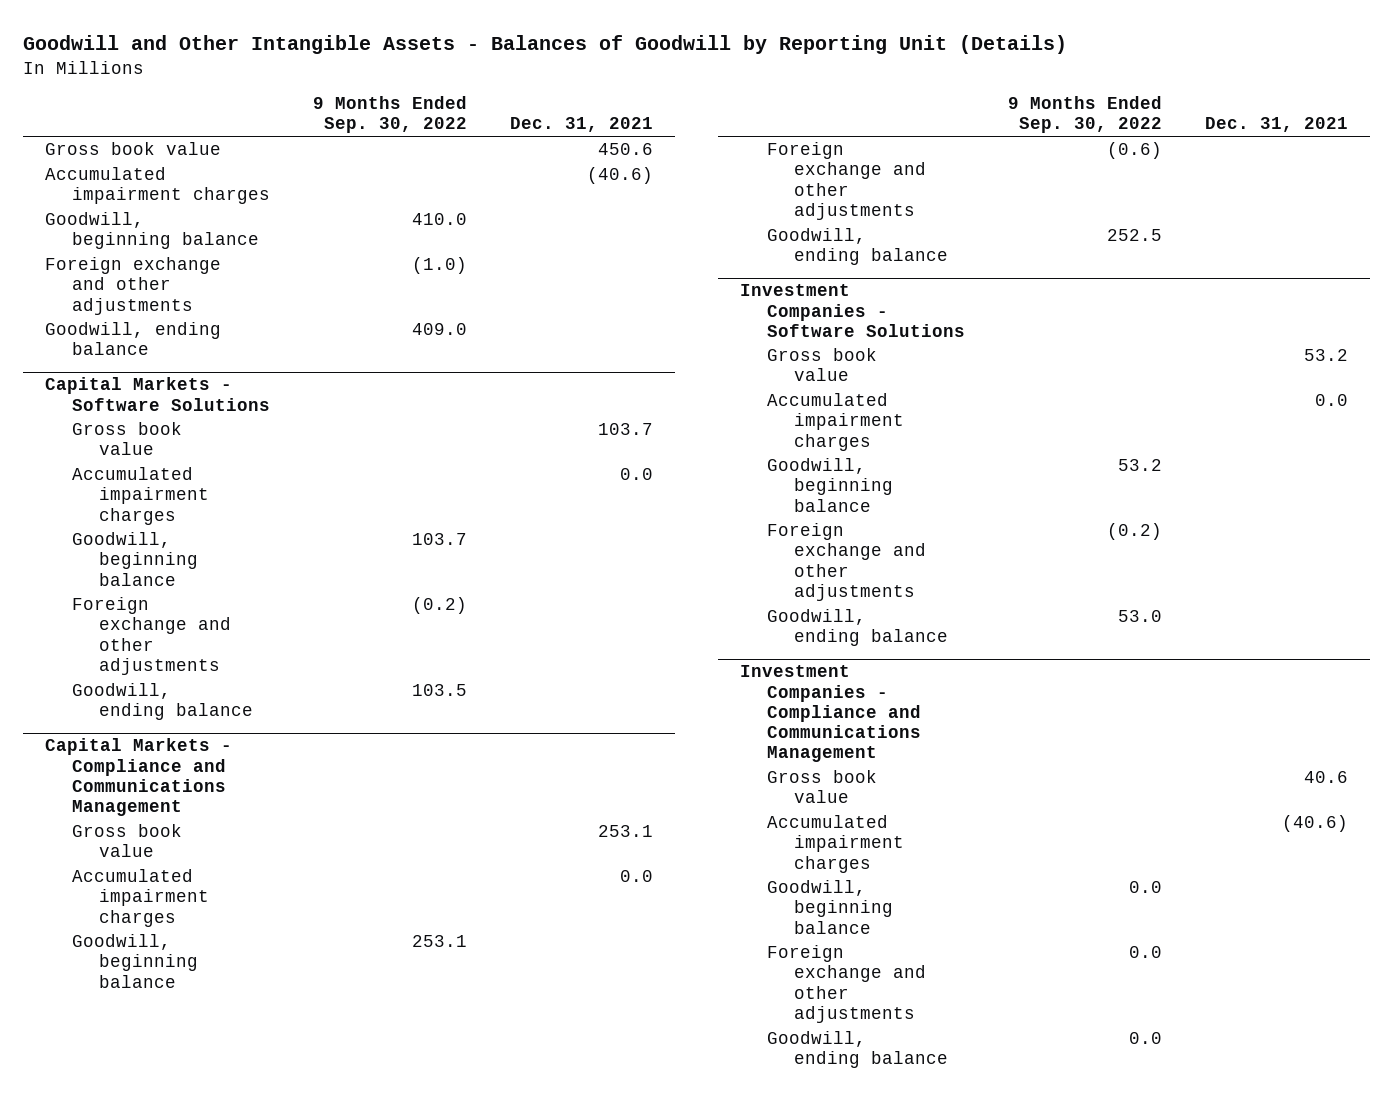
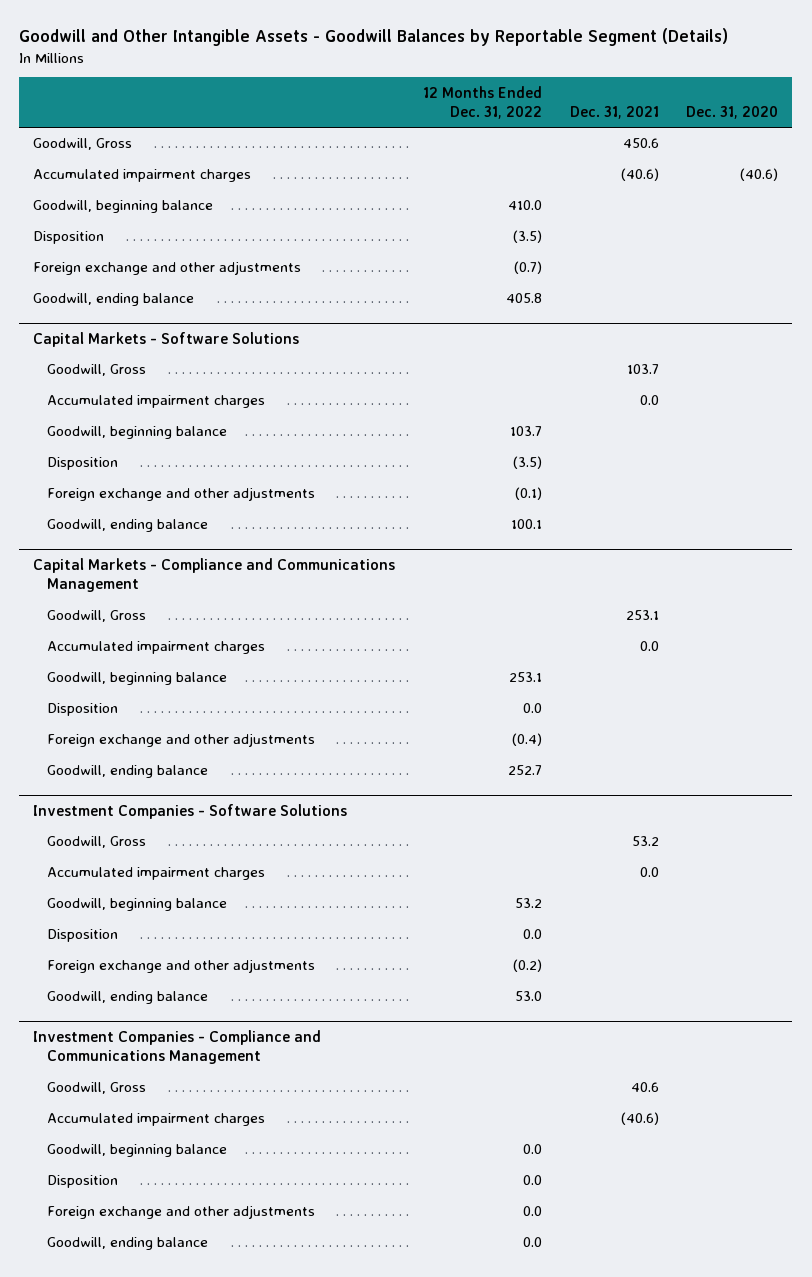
- Goodwill and Other Intangible Assets - Balances of Goodwill by Reporting Unit (Details)
+ Goodwill and Other Intangible Assets - Goodwill Balances by Reportable Segment (Details)
- | 9 Months Ended Sep. 30, 2022 | Dec. 31, 2021
+ | 12 Months Ended Dec. 31, 2022 | Dec. 31, 2021 | Dec. 31, 2020
- Gross book value | | 450.6
+ Goodwill, Gross | | 450.6 |
+ Disposition | (3.5) | |
@ Capital Markets - Software Solutions
- Gross book value | | 103.7
+ Goodwill, Gross | | 103.7 |
+ Disposition | (3.5) | |
@ Capital Markets - Compliance and Communications Management
- Gross book value | | 253.1
+ Goodwill, Gross | | 253.1 |
+ Disposition | 0.0 | |
@ Investment Companies - Software Solutions
- Gross book value | | 53.2
+ Goodwill, Gross | | 53.2 |
+ Disposition | 0.0 | |
@ Investment Companies - Compliance and Communications Management
- Gross book value | | 40.6
+ Goodwill, Gross | | 40.6 |
+ Disposition | 0.0 | |

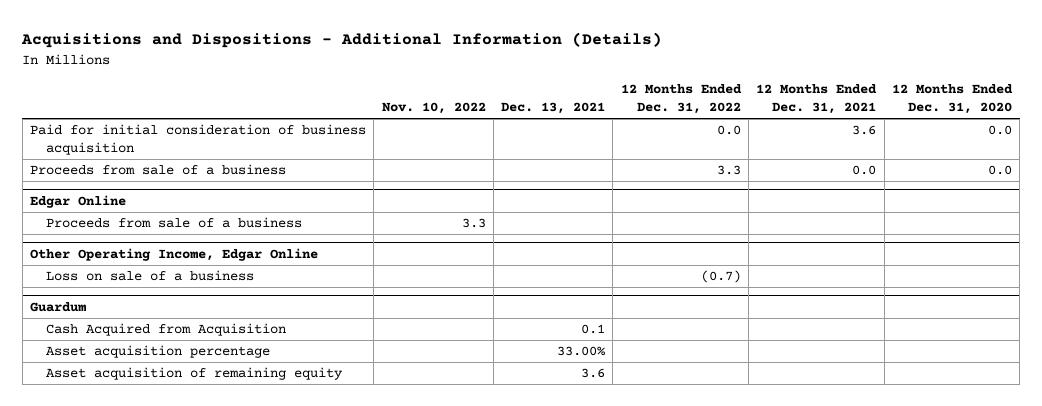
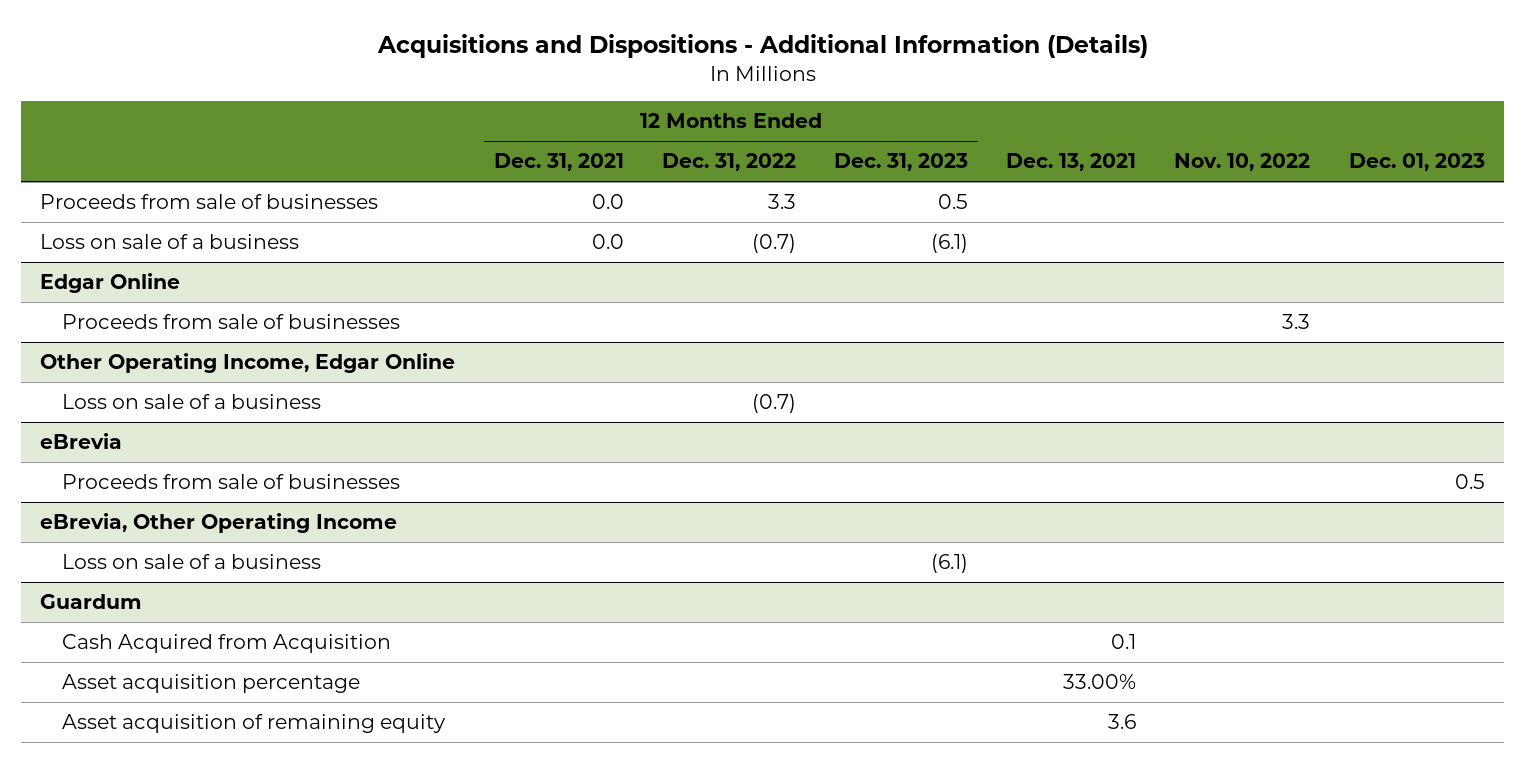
- | Nov. 10, 2022 | Dec. 13, 2021 | 12 Months Ended Dec. 31, 2022 | 12 Months Ended Dec. 31, 2021 | 12 Months Ended Dec. 31, 2020
+ | 12 Months Ended Dec. 31, 2021 | 12 Months Ended Dec. 31, 2022 | 12 Months Ended Dec. 31, 2023 | Dec. 13, 2021 | Nov. 10, 2022 | Dec. 01, 2023
- Paid for initial consideration of business acquisition | | | 0.0 | 3.6 | 0.0
- Proceeds from sale of a business | | | 3.3 | 0.0 | 0.0
+ Proceeds from sale of businesses | 0.0 | 3.3 | 0.5 | | |
+ Loss on sale of a business | 0.0 | (0.7) | (6.1) | | |
@ Edgar Online
- Proceeds from sale of a business | 3.3 | | | |
+ Proceeds from sale of businesses | | | | | 3.3 |
+ eBrevia
+ Proceeds from sale of businesses | | | | | | 0.5
+ eBrevia, Other Operating Income
+ Loss on sale of a business | | | (6.1) | | |

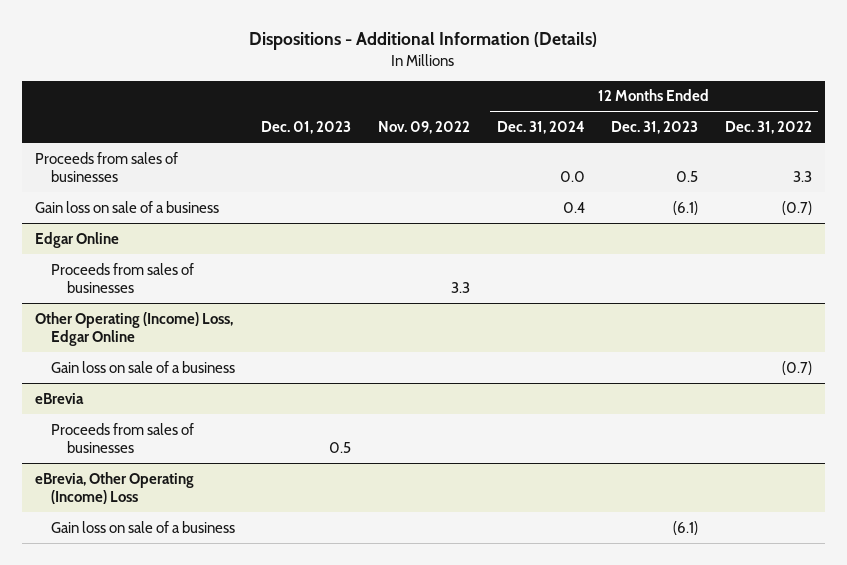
- Acquisitions and Dispositions - Additional Information (Details)
+ Dispositions - Additional Information (Details)
- | 12 Months Ended Dec. 31, 2021 | 12 Months Ended Dec. 31, 2022 | 12 Months Ended Dec. 31, 2023 | Dec. 13, 2021 | Nov. 10, 2022 | Dec. 01, 2023
+ | Dec. 01, 2023 | Nov. 09, 2022 | 12 Months Ended Dec. 31, 2024 | 12 Months Ended Dec. 31, 2023 | 12 Months Ended Dec. 31, 2022
- Proceeds from sale of businesses | 0.0 | 3.3 | 0.5 | | |
- Loss on sale of a business | 0.0 | (0.7) | (6.1) | | |
+ Proceeds from sales of businesses | | | 0.0 | 0.5 | 3.3
+ Gain loss on sale of a business | | | 0.4 | (6.1) | (0.7)
@ Edgar Online
- Proceeds from sale of businesses | | | | | 3.3 |
- Other Operating Income, Edgar Online
- Loss on sale of a business | | (0.7) | | | |
@ Edgar Online
+ Proceeds from sales of businesses | | 3.3 | | |
+ Other Operating (Income) Loss, Edgar Online
+ Gain loss on sale of a business | | | | | (0.7)
@ eBrevia
- Proceeds from sale of businesses | | | | | | 0.5
- eBrevia, Other Operating Income
- Loss on sale of a business | | | (6.1) | | |
- Guardum
- Cash Acquired from Acquisition | | | | 0.1 | |
- Asset acquisition percentage | | | | 33.00% | |
- Asset acquisition of remaining equity | | | | 3.6 | |
@ eBrevia
+ Proceeds from sales of businesses | 0.5 | | | |
+ eBrevia, Other Operating (Income) Loss
+ Gain loss on sale of a business | | | | (6.1) |

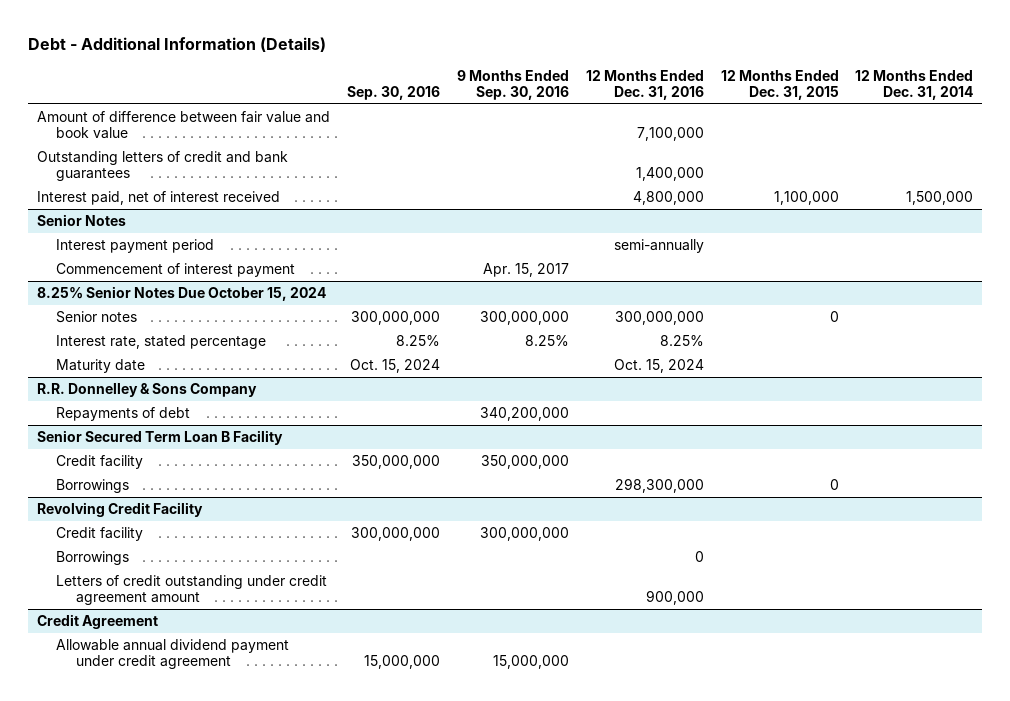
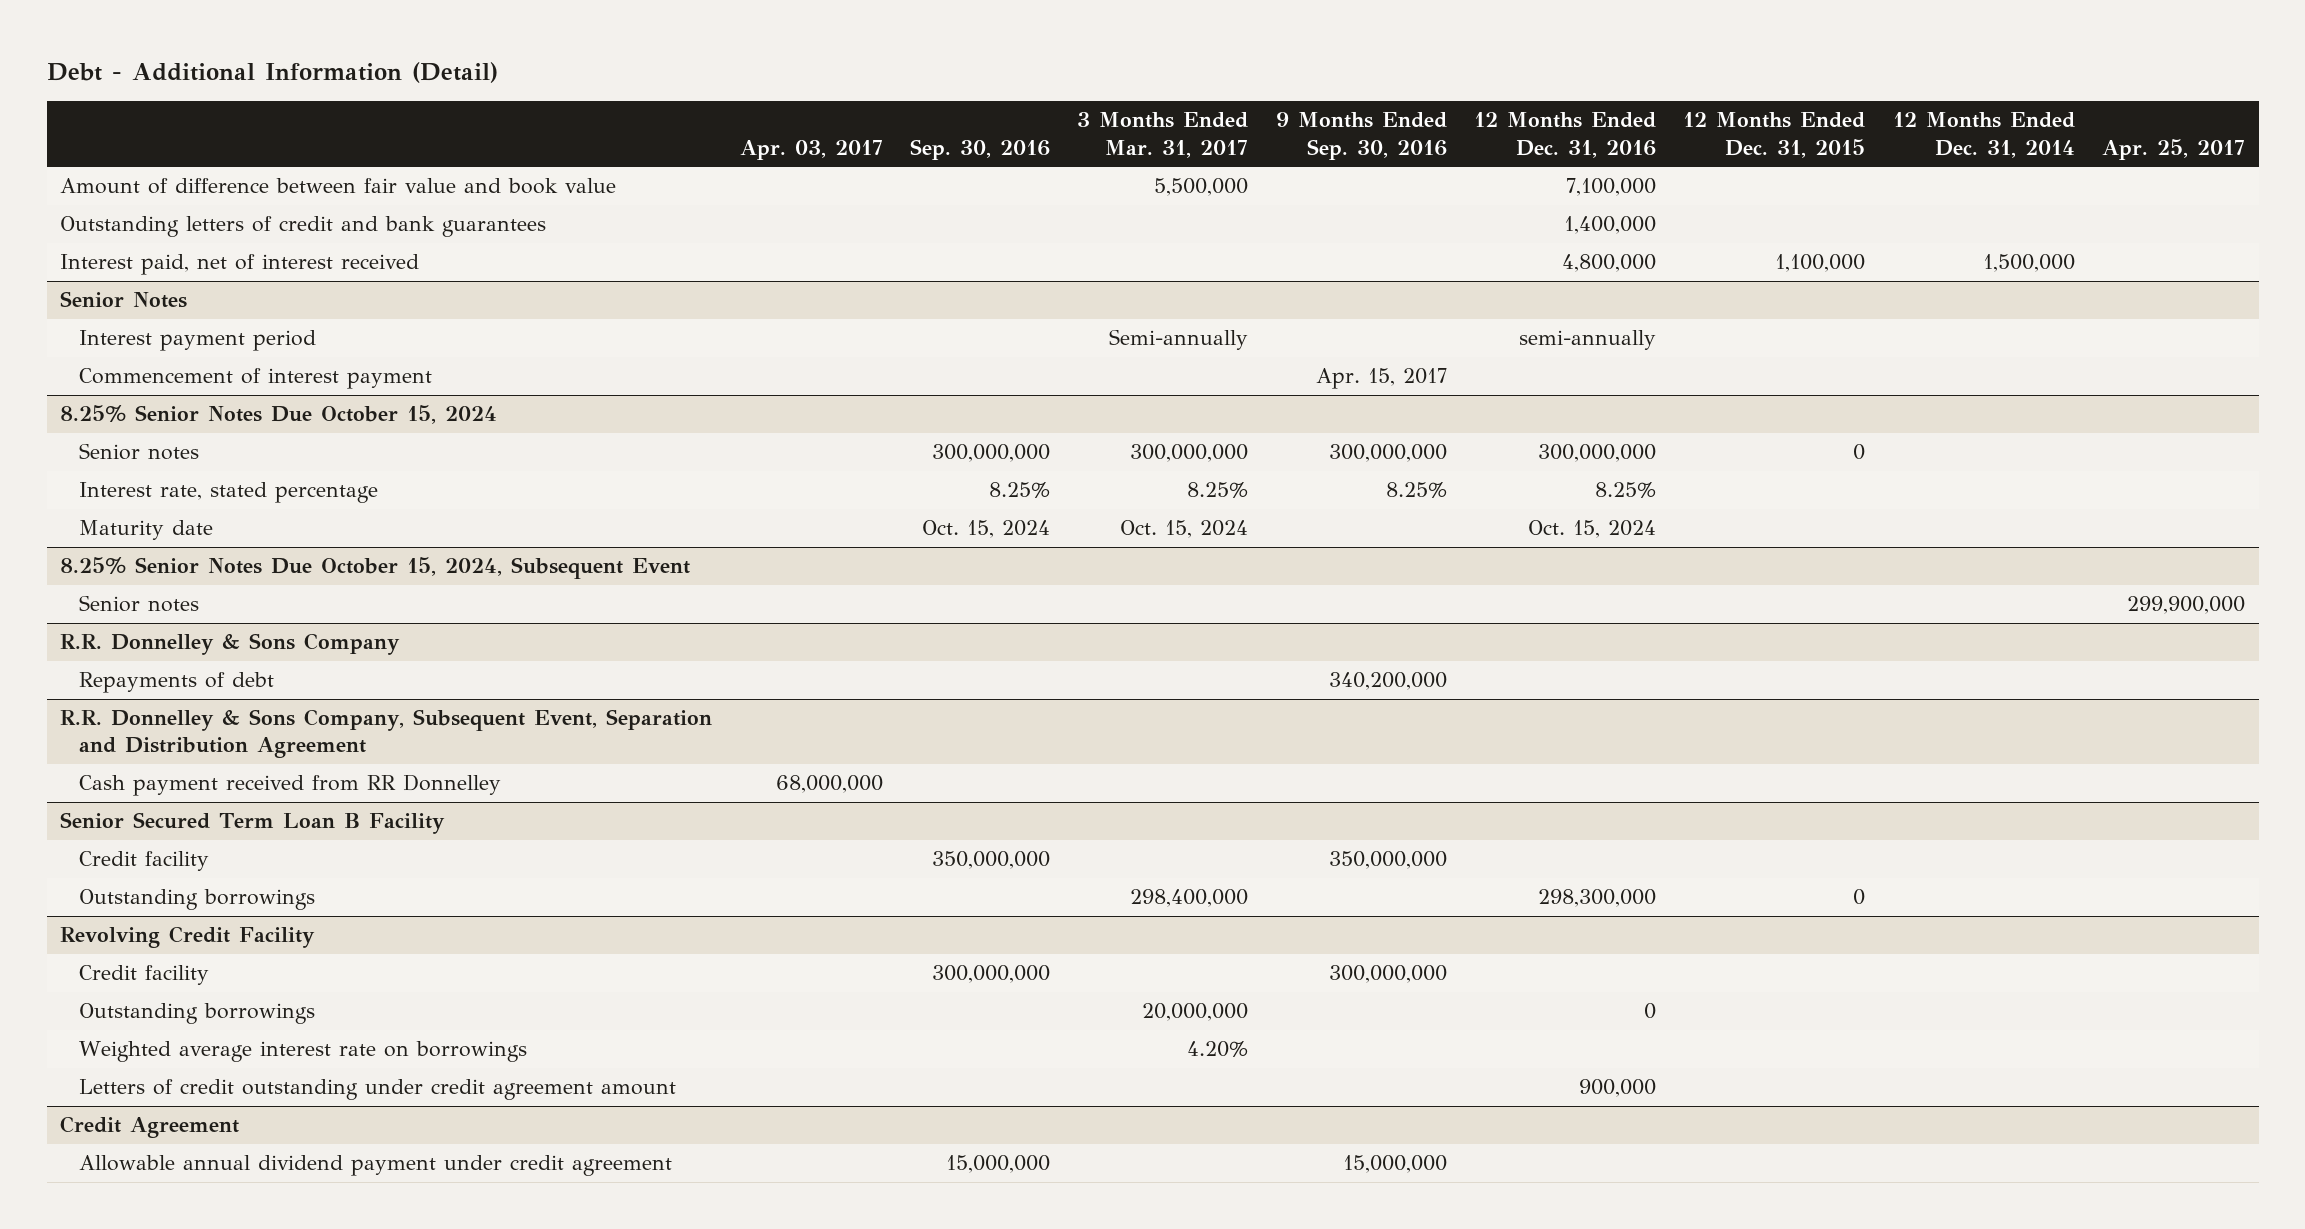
- Debt - Additional Information (Details)
+ Debt - Additional Information (Detail)
- | Sep. 30, 2016 | 9 Months Ended Sep. 30, 2016 | 12 Months Ended Dec. 31, 2016 | 12 Months Ended Dec. 31, 2015 | 12 Months Ended Dec. 31, 2014
+ | Apr. 03, 2017 | Sep. 30, 2016 | 3 Months Ended Mar. 31, 2017 | 9 Months Ended Sep. 30, 2016 | 12 Months Ended Dec. 31, 2016 | 12 Months Ended Dec. 31, 2015 | 12 Months Ended Dec. 31, 2014 | Apr. 25, 2017
+ 8.25% Senior Notes Due October 15, 2024, Subsequent Event
+ Senior notes | | | | | | | | 299,900,000
+ R.R. Donnelley & Sons Company, Subsequent Event, Separation and Distribution Agreement
+ Cash payment received from RR Donnelley | 68,000,000 | | | | | | |
@ Senior Secured Term Loan B Facility
- Borrowings | | | 298,300,000 | 0 |
+ Outstanding borrowings | | | 298,400,000 | | 298,300,000 | 0 | |
@ Revolving Credit Facility
- Borrowings | | | 0 | |
+ Outstanding borrowings | | | 20,000,000 | | 0 | | |
+ Weighted average interest rate on borrowings | | | 4.20% | | | | |

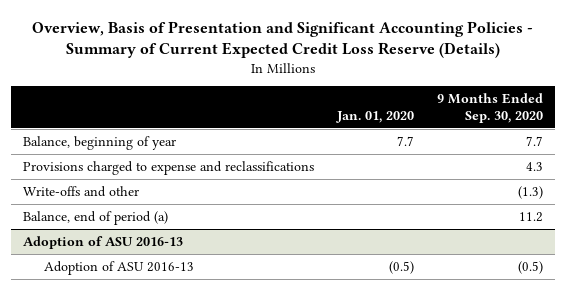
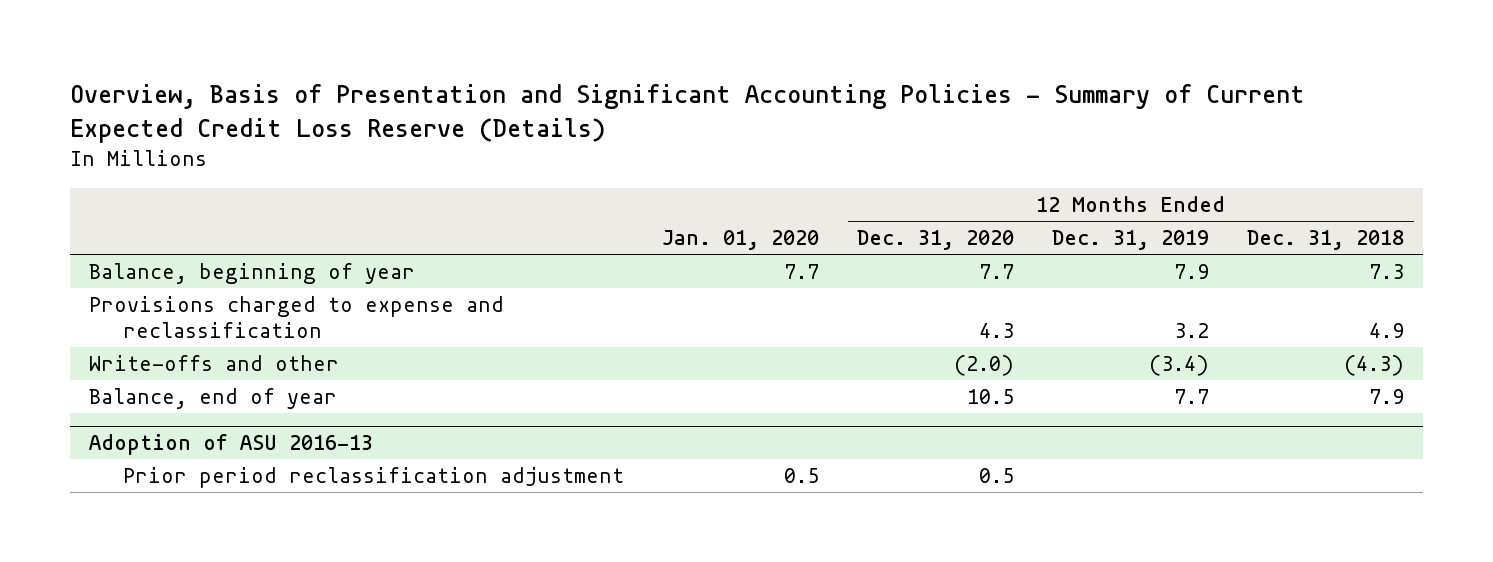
- | Jan. 01, 2020 | 9 Months Ended Sep. 30, 2020
+ | Jan. 01, 2020 | 12 Months Ended Dec. 31, 2020 | 12 Months Ended Dec. 31, 2019 | 12 Months Ended Dec. 31, 2018
- Provisions charged to expense and reclassifications | | 4.3
+ Provisions charged to expense and reclassification | | 4.3 | 3.2 | 4.9
- Balance, end of period (a) | | 11.2
+ Balance, end of year | | 10.5 | 7.7 | 7.9
@ Adoption of ASU 2016-13
- Adoption of ASU 2016-13 | (0.5) | (0.5)
+ Prior period reclassification adjustment | 0.5 | 0.5 | |

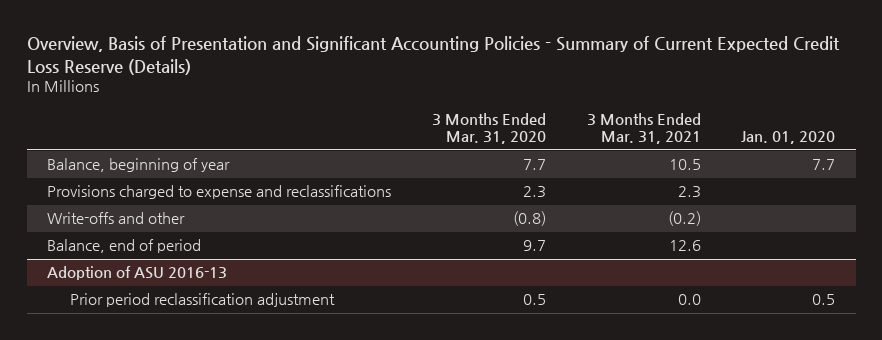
- | Jan. 01, 2020 | 12 Months Ended Dec. 31, 2020 | 12 Months Ended Dec. 31, 2019 | 12 Months Ended Dec. 31, 2018
+ | 3 Months Ended Mar. 31, 2020 | 3 Months Ended Mar. 31, 2021 | Jan. 01, 2020
- Provisions charged to expense and reclassification | | 4.3 | 3.2 | 4.9
+ Provisions charged to expense and reclassifications | 2.3 | 2.3 |
- Balance, end of year | | 10.5 | 7.7 | 7.9
+ Balance, end of period | 9.7 | 12.6 |

